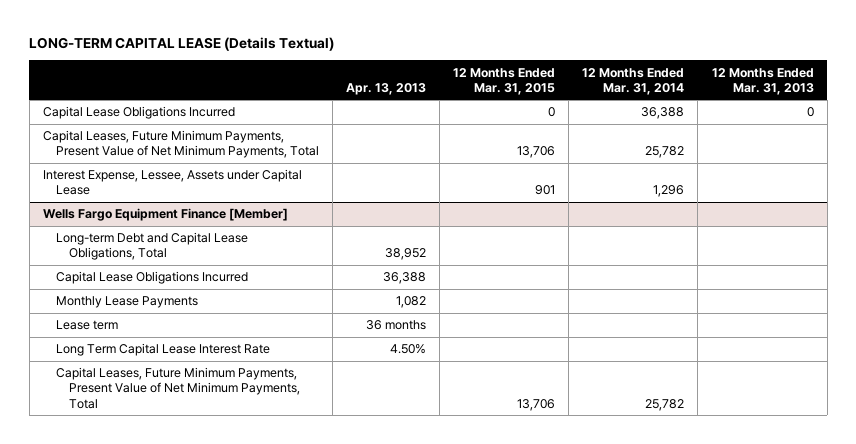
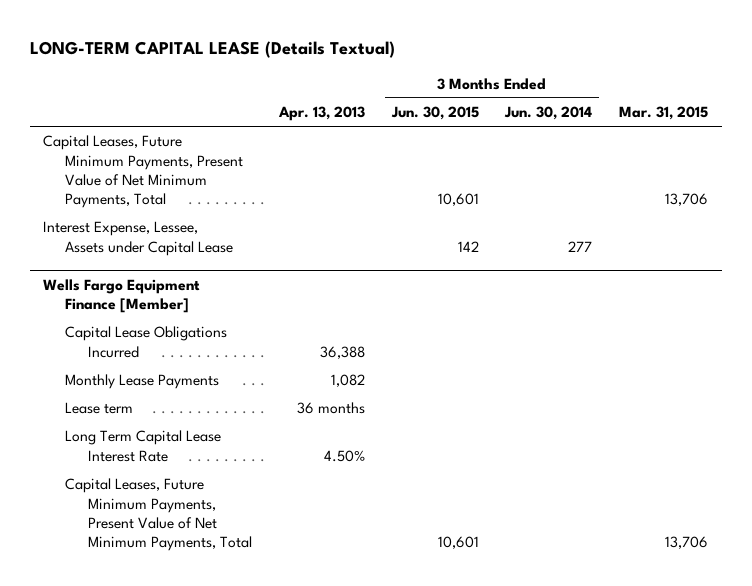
- | Apr. 13, 2013 | 12 Months Ended Mar. 31, 2015 | 12 Months Ended Mar. 31, 2014 | 12 Months Ended Mar. 31, 2013
+ | Apr. 13, 2013 | 3 Months Ended Jun. 30, 2015 | 3 Months Ended Jun. 30, 2014 | Mar. 31, 2015
- Capital Lease Obligations Incurred | | 0 | 36,388 | 0
@ Wells Fargo Equipment Finance [Member]
- Long-term Debt and Capital Lease Obligations, Total | 38,952 | | |

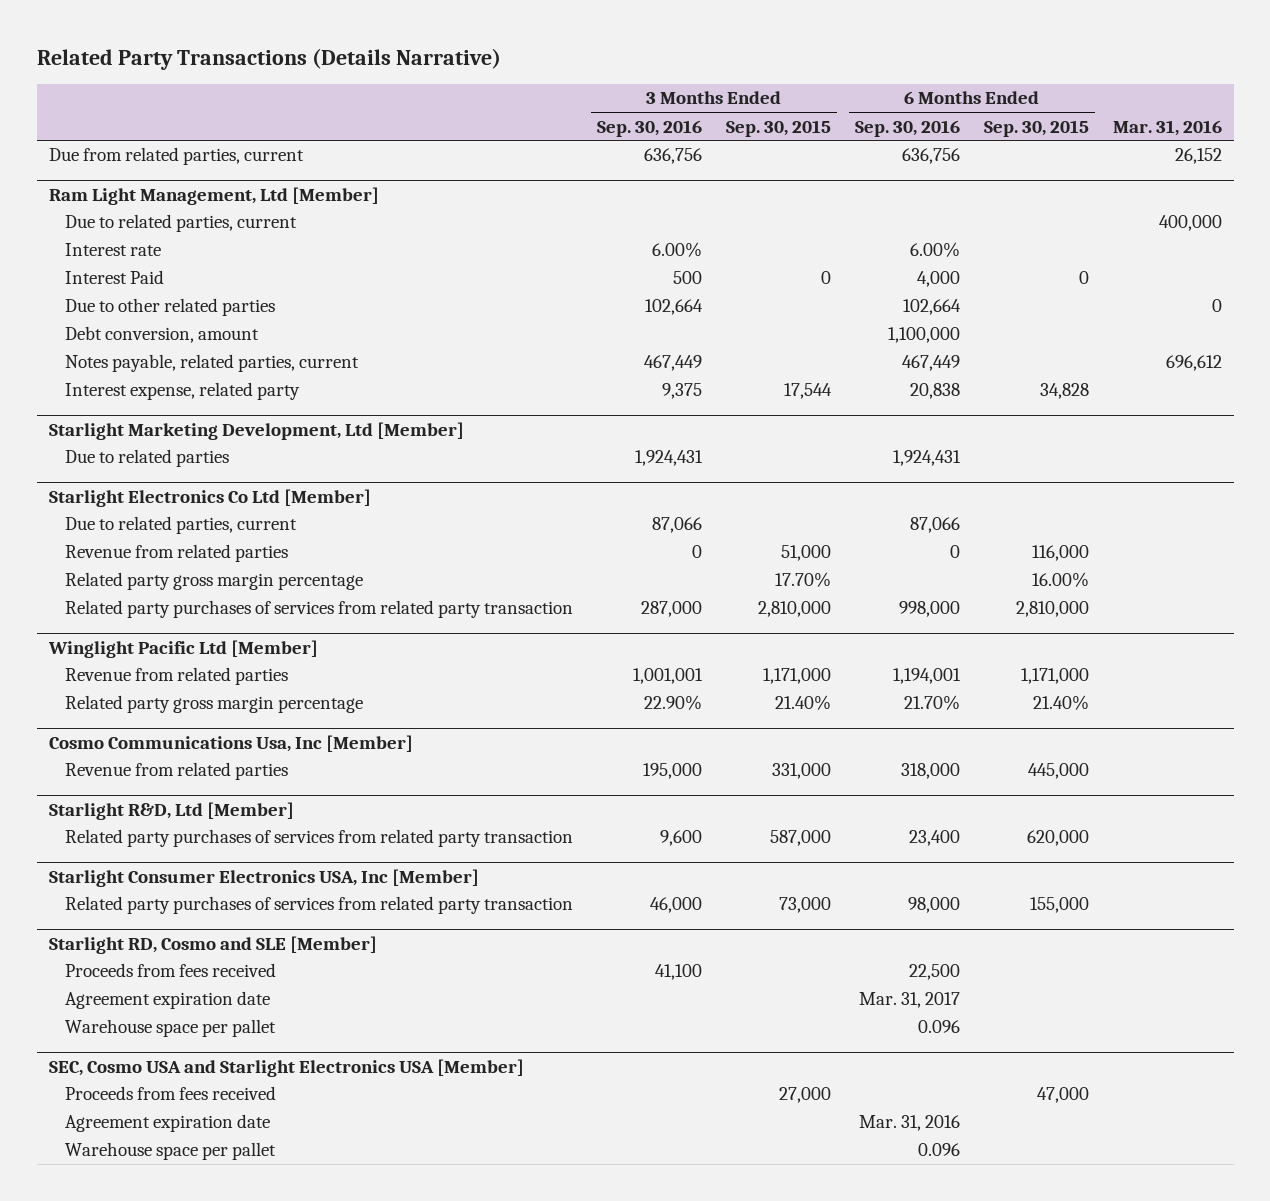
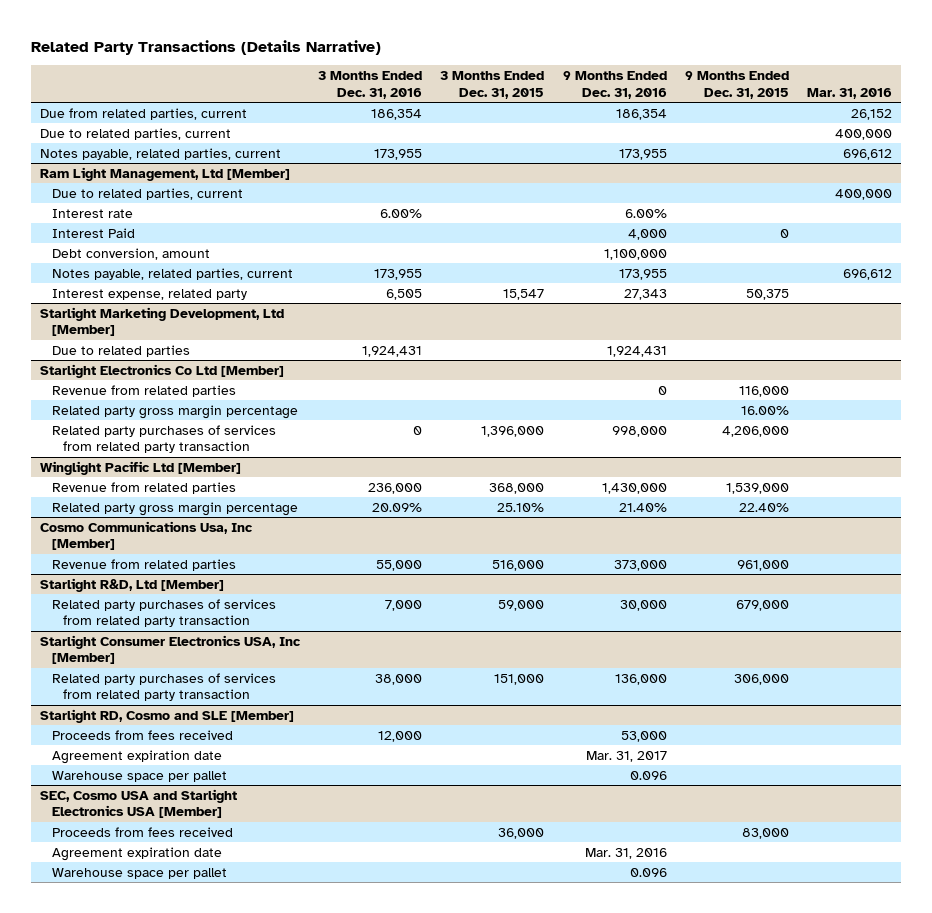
- | 3 Months Ended Sep. 30, 2016 | 3 Months Ended Sep. 30, 2015 | 6 Months Ended Sep. 30, 2016 | 6 Months Ended Sep. 30, 2015 | Mar. 31, 2016
+ | 3 Months Ended Dec. 31, 2016 | 3 Months Ended Dec. 31, 2015 | 9 Months Ended Dec. 31, 2016 | 9 Months Ended Dec. 31, 2015 | Mar. 31, 2016
+ Due to related parties, current | | | | | 400,000
+ Notes payable, related parties, current | 173,955 | | 173,955 | | 696,612
@ Ram Light Management, Ltd [Member]
- Due to other related parties | 102,664 | | 102,664 | | 0
@ Starlight Electronics Co Ltd [Member]
- Due to related parties, current | 87,066 | | 87,066 | |

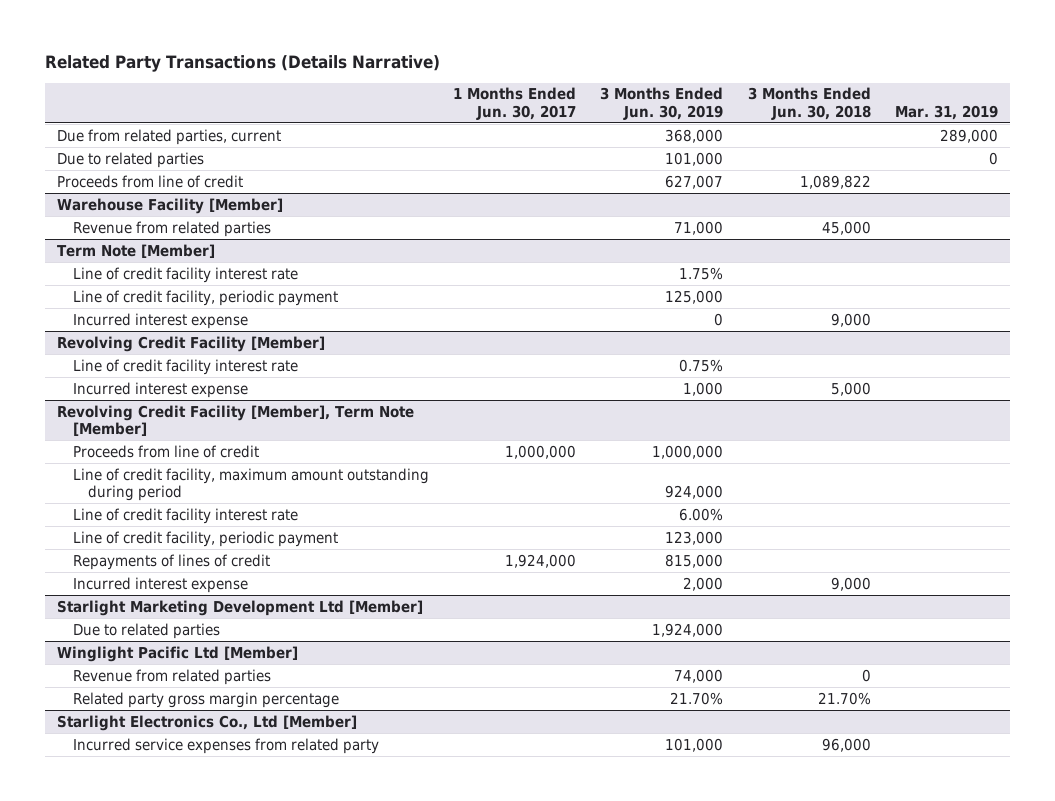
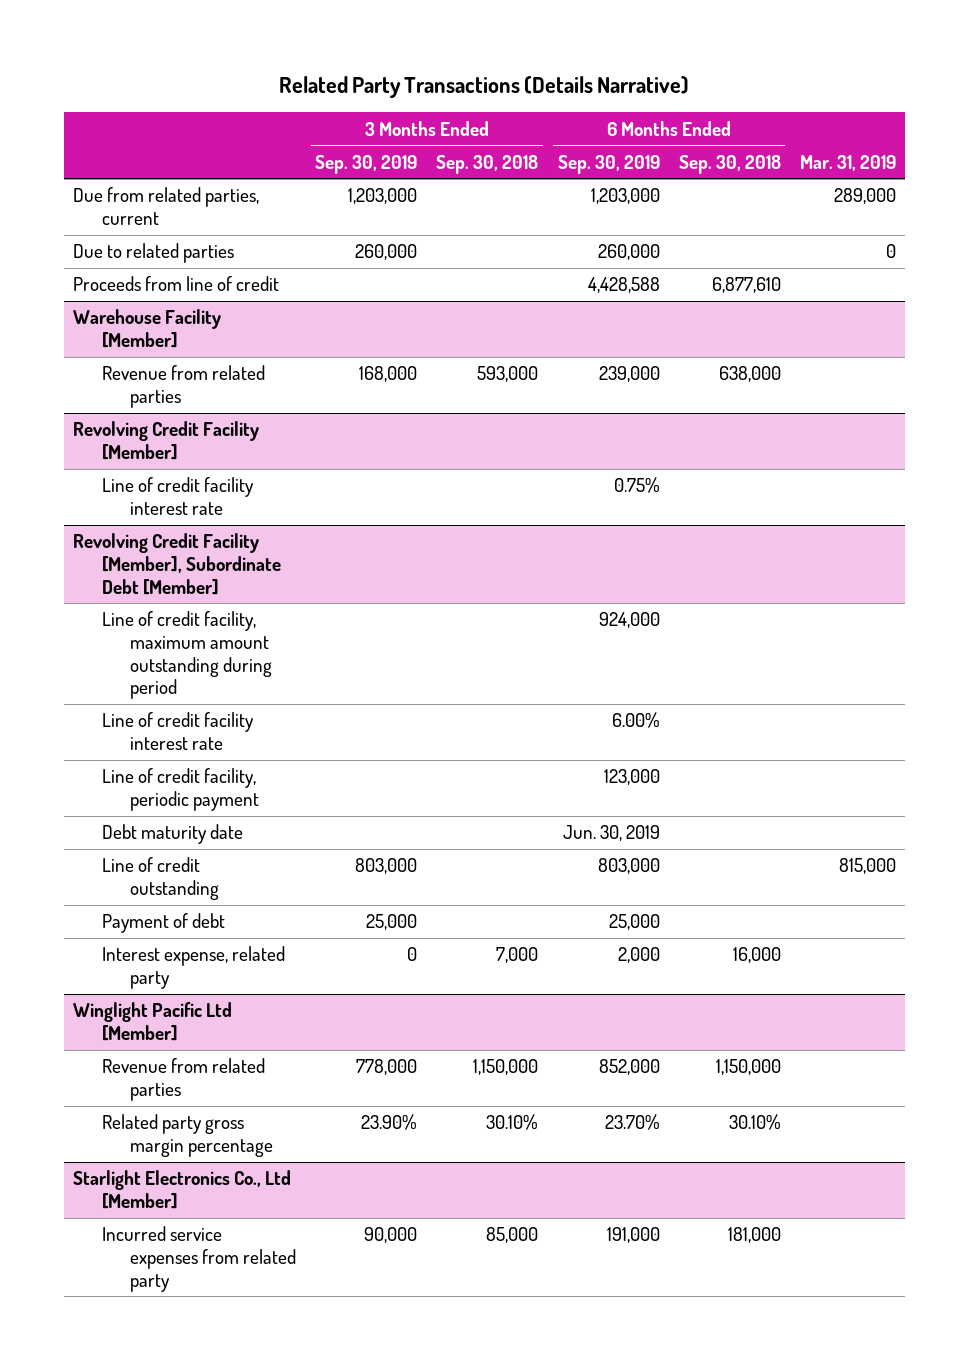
- | 1 Months Ended Jun. 30, 2017 | 3 Months Ended Jun. 30, 2019 | 3 Months Ended Jun. 30, 2018 | Mar. 31, 2019
+ | 3 Months Ended Sep. 30, 2019 | 3 Months Ended Sep. 30, 2018 | 6 Months Ended Sep. 30, 2019 | 6 Months Ended Sep. 30, 2018 | Mar. 31, 2019
- Term Note [Member]
- Line of credit facility interest rate | | 1.75% | |
- Line of credit facility, periodic payment | | 125,000 | |
- Incurred interest expense | | 0 | 9,000 |
@ Revolving Credit Facility [Member]
- Incurred interest expense | | 1,000 | 5,000 |
- Revolving Credit Facility [Member], Term Note [Member]
- Proceeds from line of credit | 1,000,000 | 1,000,000 | |
- Line of credit facility, maximum amount outstanding during period | | 924,000 | |
- Line of credit facility interest rate | | 6.00% | |
- Line of credit facility, periodic payment | | 123,000 | |
- Repayments of lines of credit | 1,924,000 | 815,000 | |
- Incurred interest expense | | 2,000 | 9,000 |
- Starlight Marketing Development Ltd [Member]
- Due to related parties | | 1,924,000 | |
+ Revolving Credit Facility [Member], Subordinate Debt [Member]
+ Line of credit facility, maximum amount outstanding during period | | | 924,000 | |
+ Line of credit facility interest rate | | | 6.00% | |
+ Line of credit facility, periodic payment | | | 123,000 | |
+ Debt maturity date | | | Jun. 30, 2019 | |
+ Line of credit outstanding | 803,000 | | 803,000 | | 815,000
+ Payment of debt | 25,000 | | 25,000 | |
+ Interest expense, related party | 0 | 7,000 | 2,000 | 16,000 |

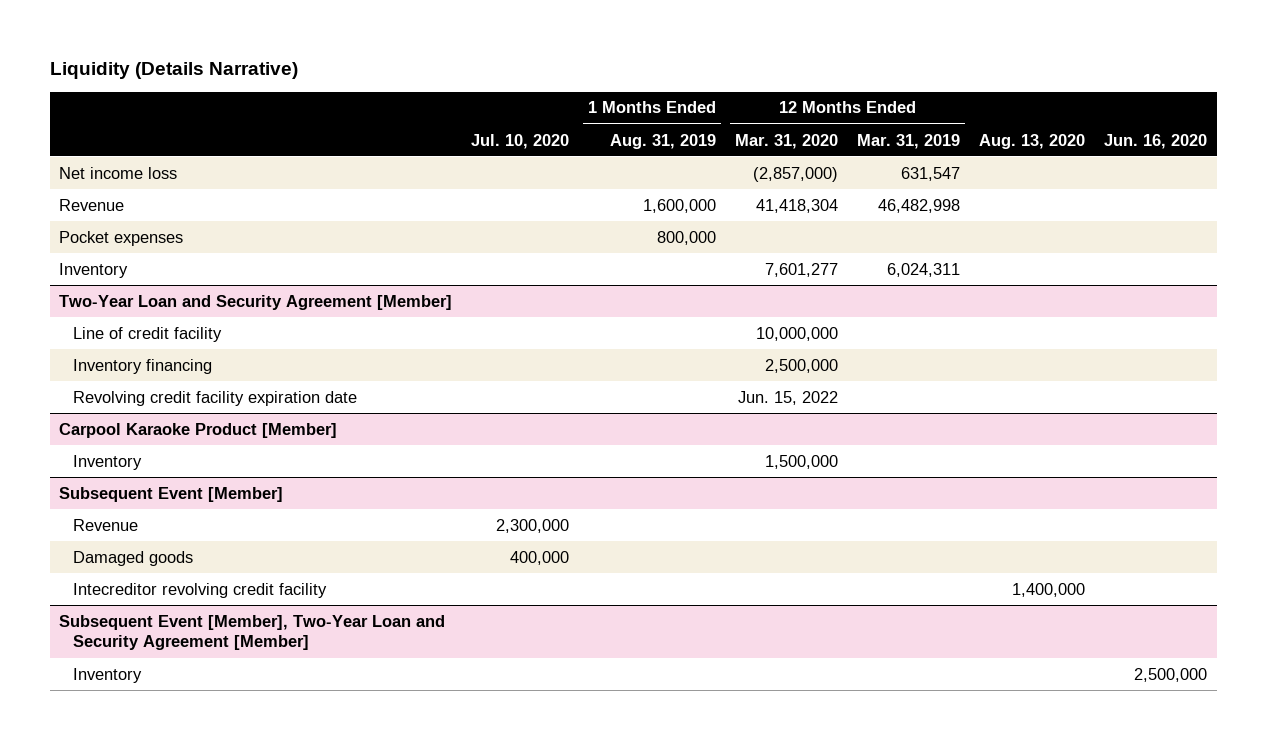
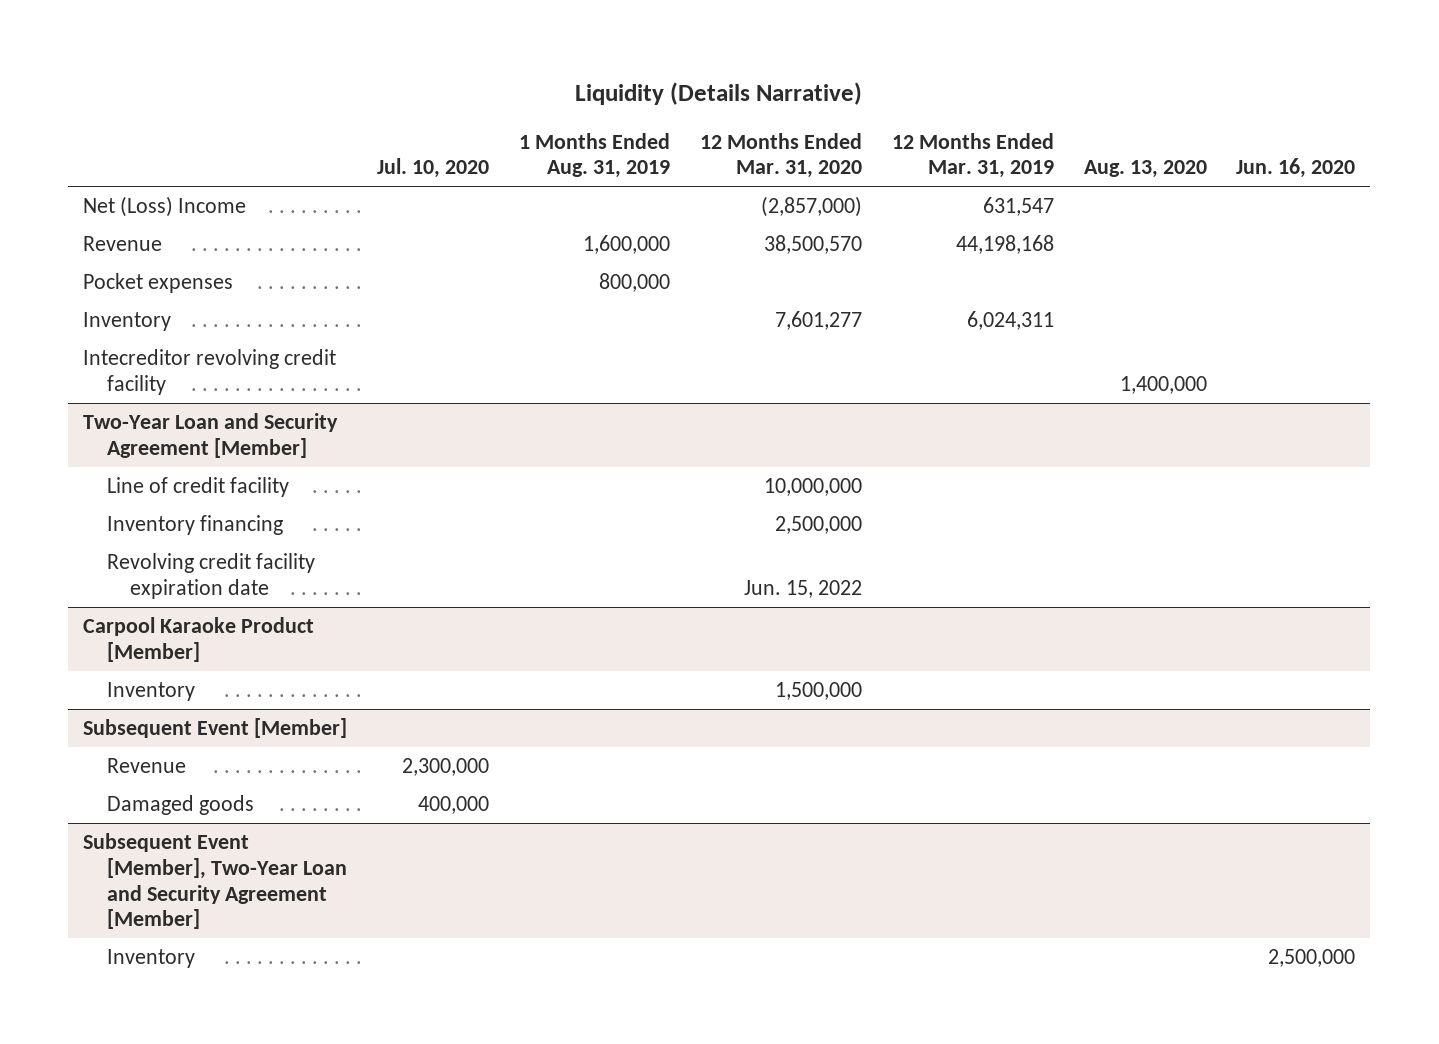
- Net income loss | | | (2,857,000) | 631,547 | |
- Revenue | | 1,600,000 | 41,418,304 | 46,482,998 | |
+ Net (Loss) Income | | | (2,857,000) | 631,547 | |
+ Revenue | | 1,600,000 | 38,500,570 | 44,198,168 | |
+ Intecreditor revolving credit facility | | | | | 1,400,000 |
@ Subsequent Event [Member]
- Intecreditor revolving credit facility | | | | | 1,400,000 |

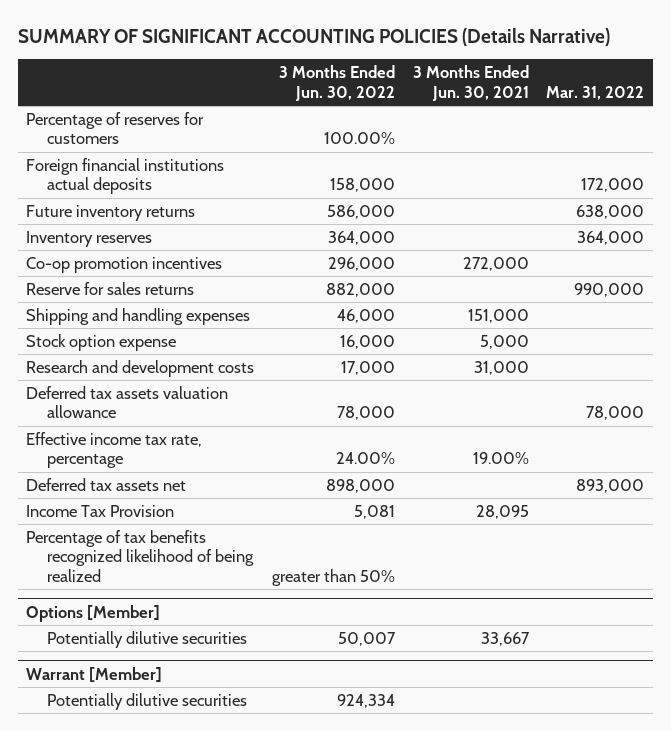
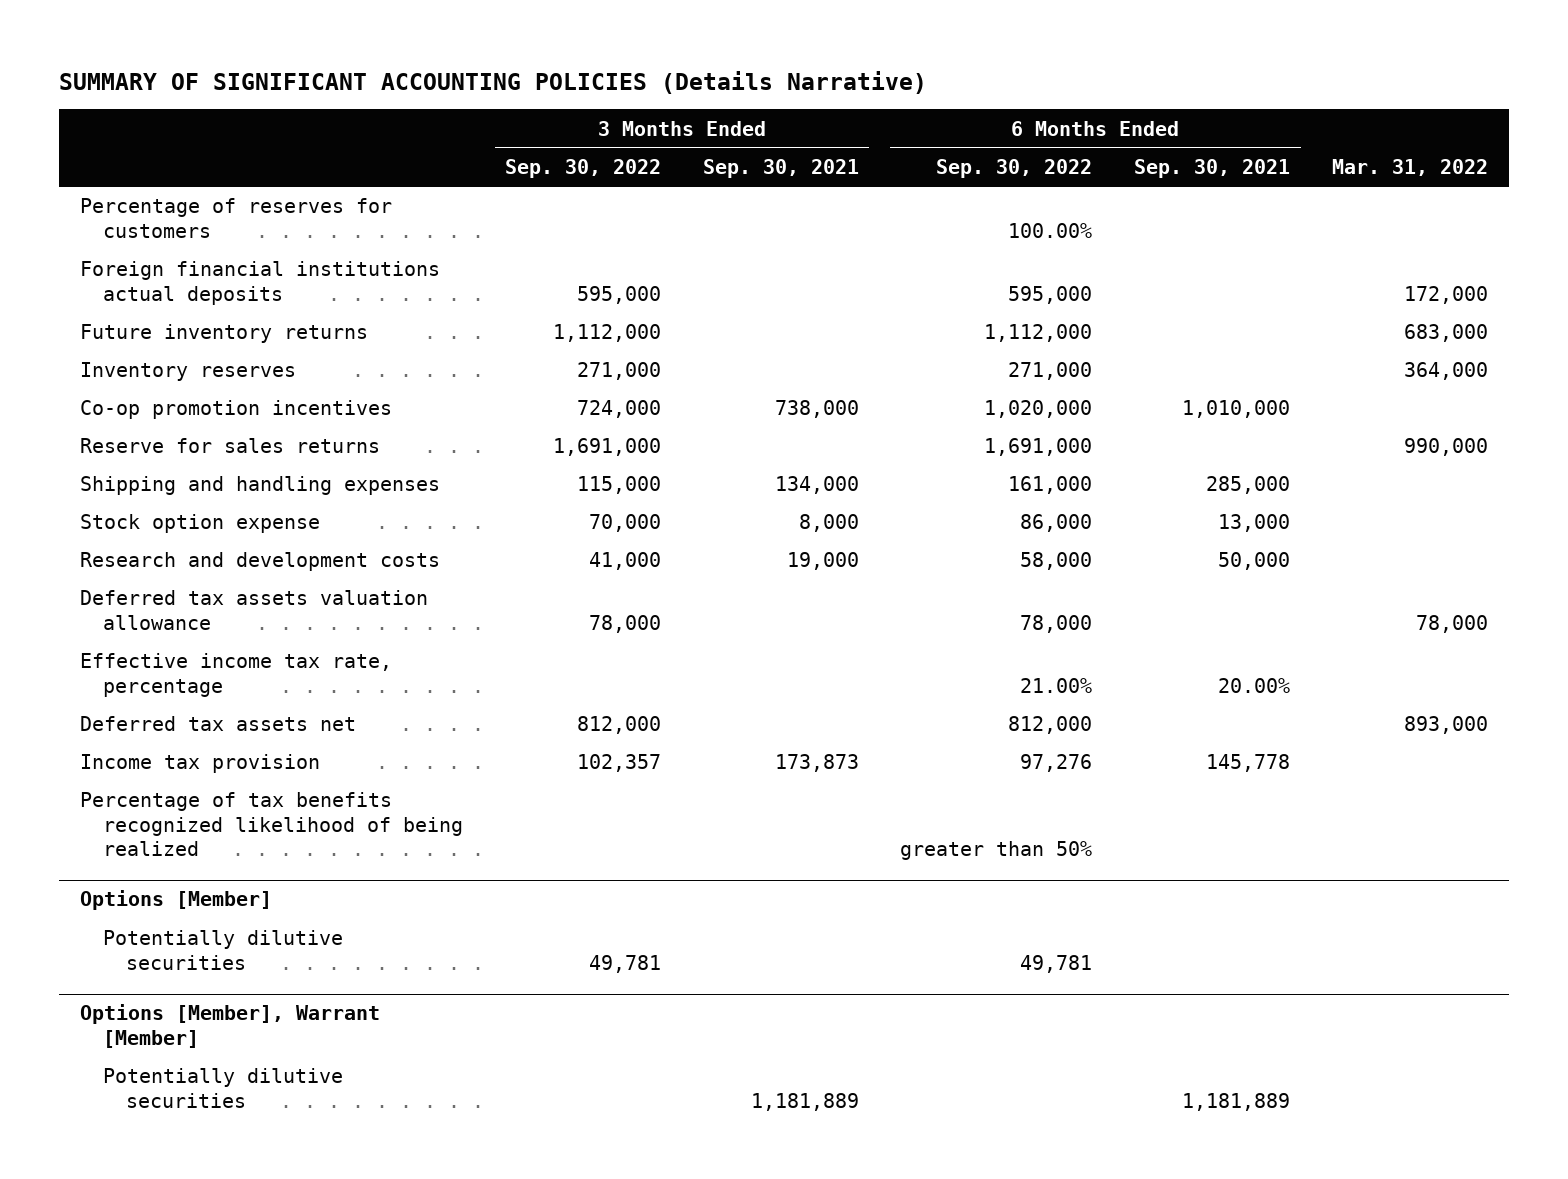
- | 3 Months Ended Jun. 30, 2022 | 3 Months Ended Jun. 30, 2021 | Mar. 31, 2022
+ | 3 Months Ended Sep. 30, 2022 | 3 Months Ended Sep. 30, 2021 | 6 Months Ended Sep. 30, 2022 | 6 Months Ended Sep. 30, 2021 | Mar. 31, 2022
- Future inventory returns | 586,000 | | 638,000
+ Future inventory returns | 1,112,000 | | 1,112,000 | | 683,000
- Income Tax Provision | 5,081 | 28,095 |
+ Income tax provision | 102,357 | 173,873 | 97,276 | 145,778 |
- Warrant [Member]
+ Options [Member], Warrant [Member]

